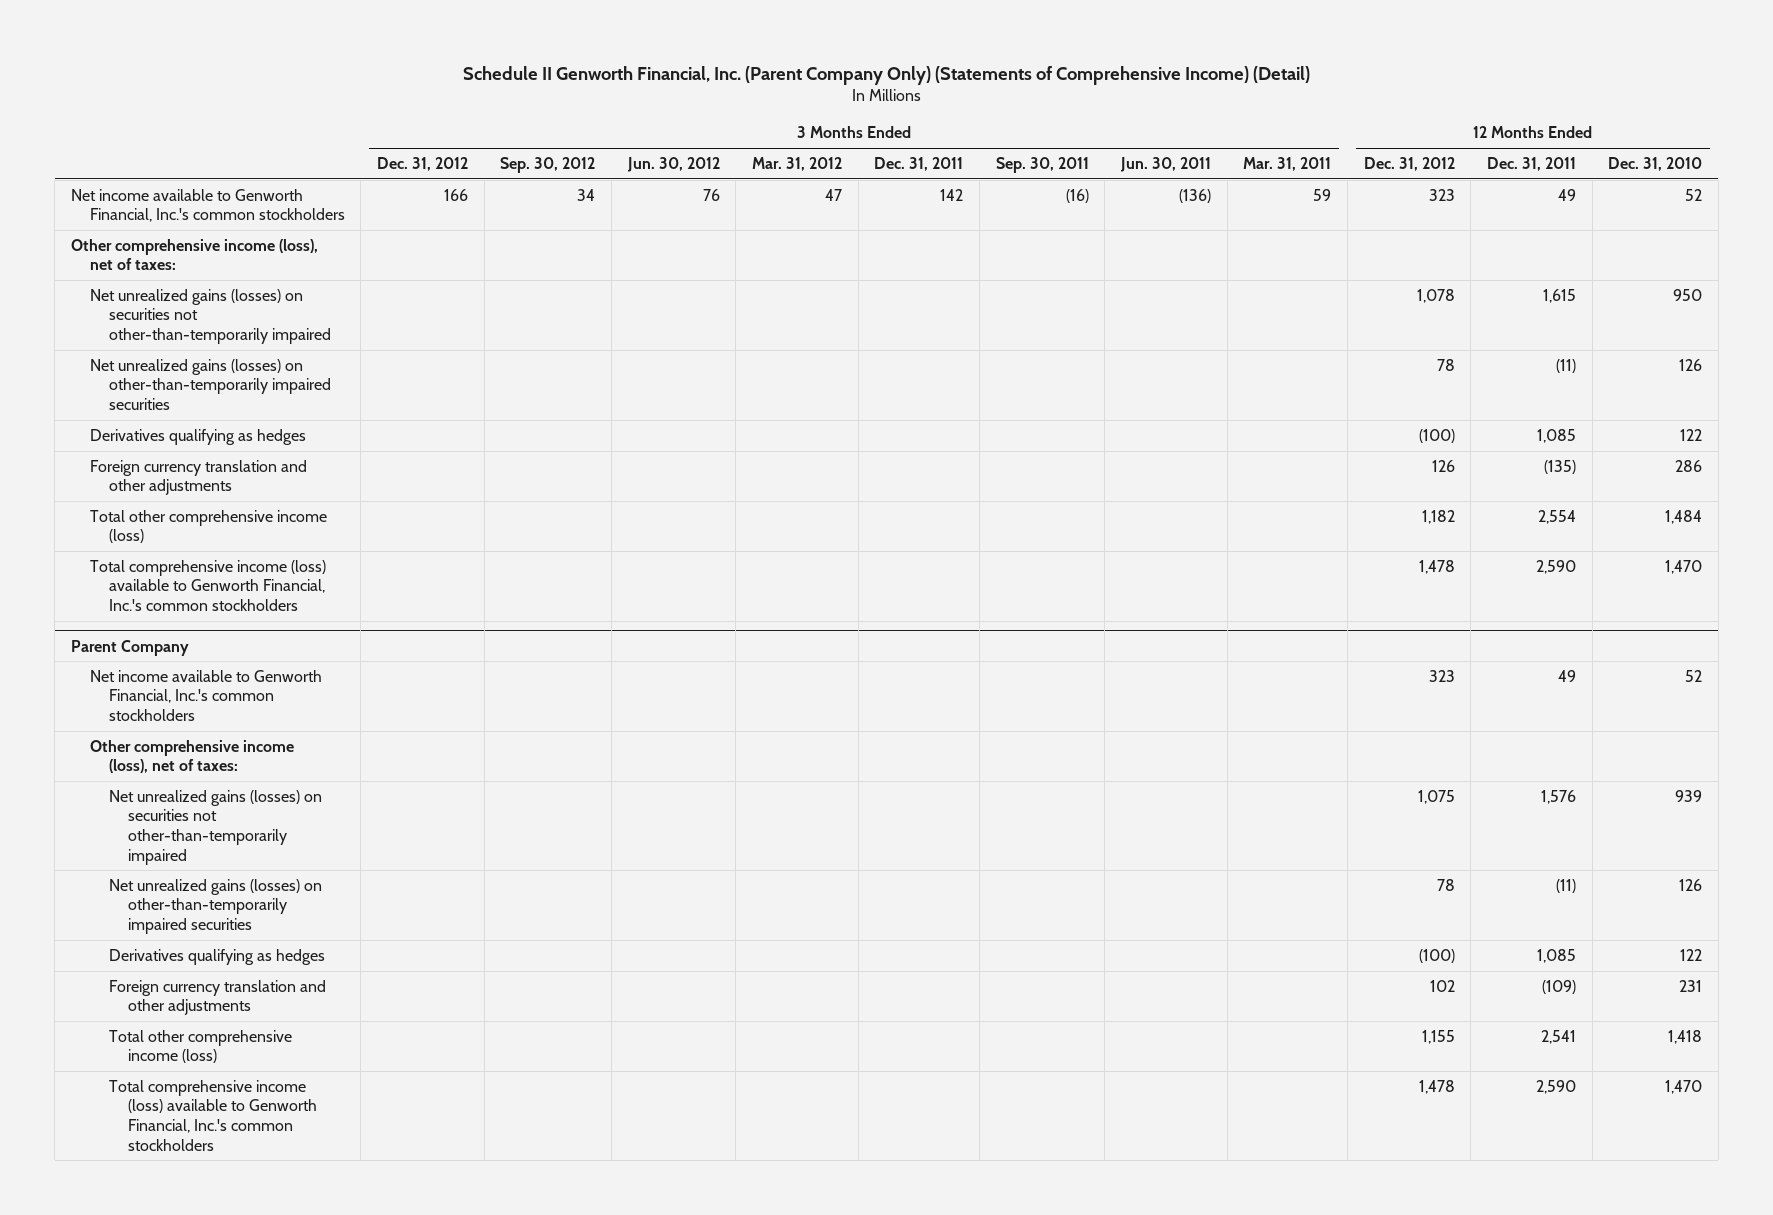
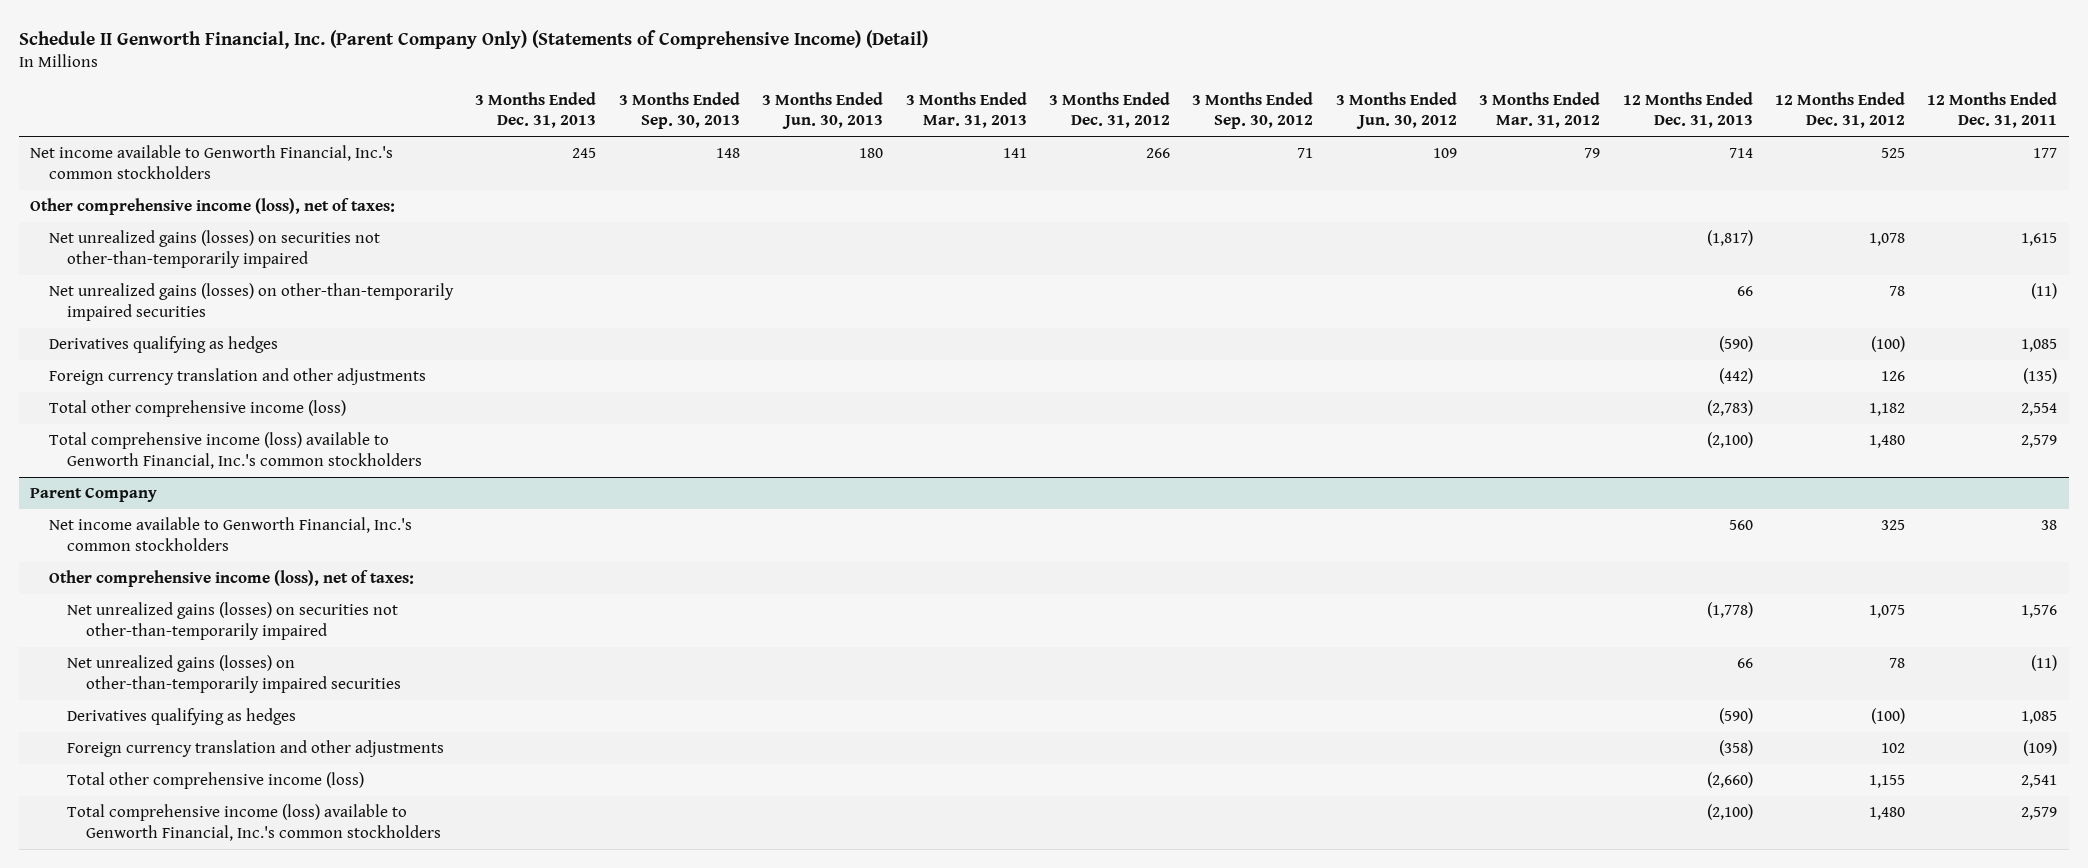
- | 3 Months Ended Dec. 31, 2012 | 3 Months Ended Sep. 30, 2012 | 3 Months Ended Jun. 30, 2012 | 3 Months Ended Mar. 31, 2012 | 3 Months Ended Dec. 31, 2011 | 3 Months Ended Sep. 30, 2011 | 3 Months Ended Jun. 30, 2011 | 3 Months Ended Mar. 31, 2011 | 12 Months Ended Dec. 31, 2012 | 12 Months Ended Dec. 31, 2011 | 12 Months Ended Dec. 31, 2010
+ | 3 Months Ended Dec. 31, 2013 | 3 Months Ended Sep. 30, 2013 | 3 Months Ended Jun. 30, 2013 | 3 Months Ended Mar. 31, 2013 | 3 Months Ended Dec. 31, 2012 | 3 Months Ended Sep. 30, 2012 | 3 Months Ended Jun. 30, 2012 | 3 Months Ended Mar. 31, 2012 | 12 Months Ended Dec. 31, 2013 | 12 Months Ended Dec. 31, 2012 | 12 Months Ended Dec. 31, 2011
- Net income available to Genworth Financial, Inc.'s common stockholders | 166 | 34 | 76 | 47 | 142 | (16) | (136) | 59 | 323 | 49 | 52
+ Net income available to Genworth Financial, Inc.'s common stockholders | 245 | 148 | 180 | 141 | 266 | 71 | 109 | 79 | 714 | 525 | 177
- Total comprehensive income (loss) available to Genworth Financial, Inc.'s common stockholders | | | | | | | | | 1,478 | 2,590 | 1,470
+ Total comprehensive income (loss) available to Genworth Financial, Inc.'s common stockholders | | | | | | | | | (2,100) | 1,480 | 2,579
@ Parent Company
- Net income available to Genworth Financial, Inc.'s common stockholders | | | | | | | | | 323 | 49 | 52
+ Net income available to Genworth Financial, Inc.'s common stockholders | | | | | | | | | 560 | 325 | 38
- Total comprehensive income (loss) available to Genworth Financial, Inc.'s common stockholders | | | | | | | | | 1,478 | 2,590 | 1,470
+ Total comprehensive income (loss) available to Genworth Financial, Inc.'s common stockholders | | | | | | | | | (2,100) | 1,480 | 2,579

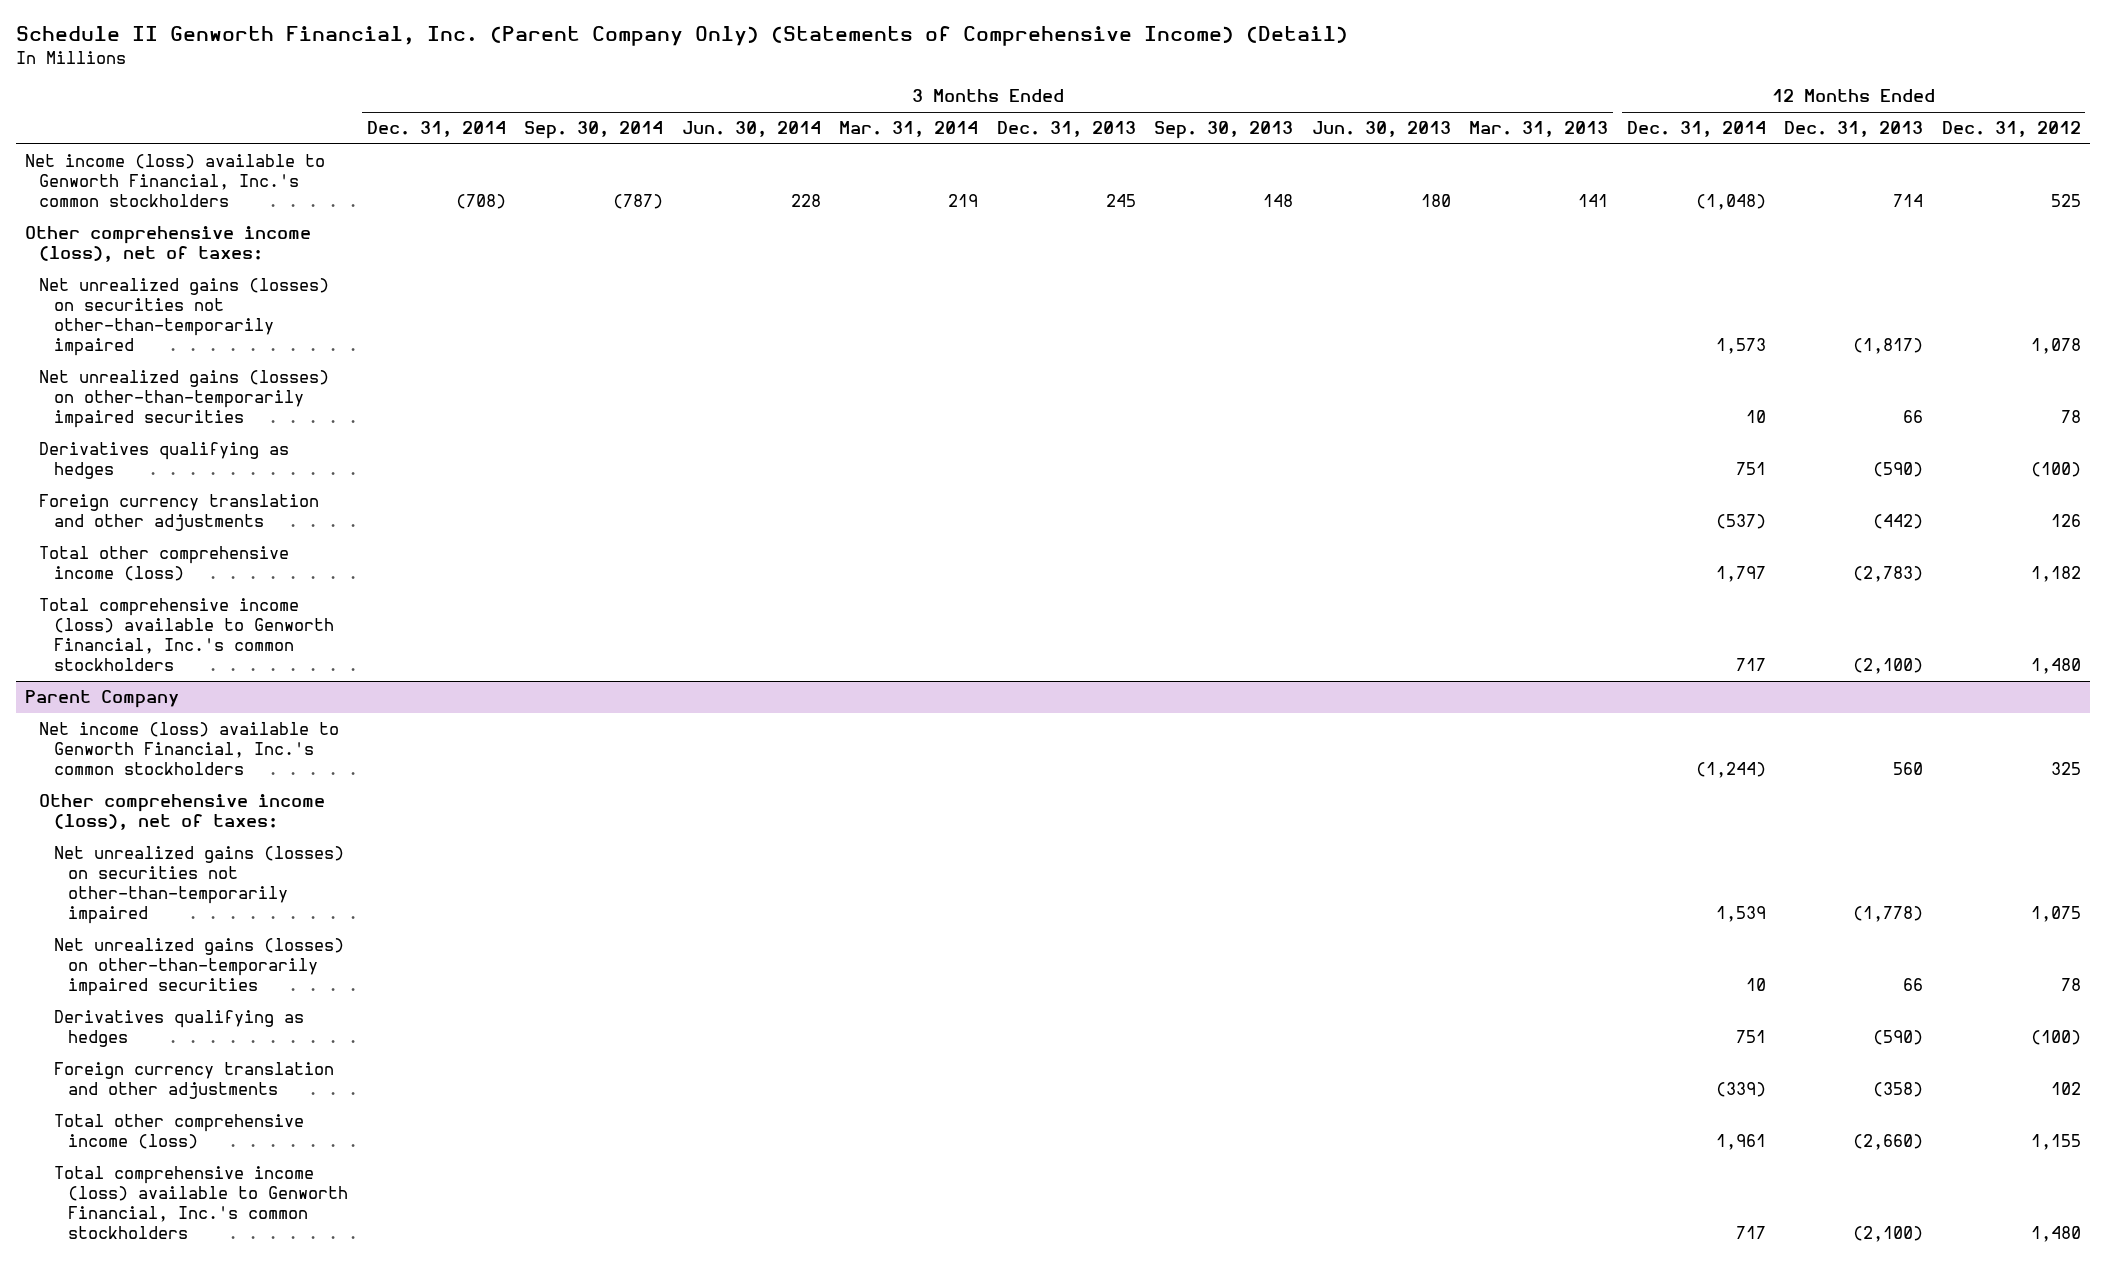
- | 3 Months Ended Dec. 31, 2013 | 3 Months Ended Sep. 30, 2013 | 3 Months Ended Jun. 30, 2013 | 3 Months Ended Mar. 31, 2013 | 3 Months Ended Dec. 31, 2012 | 3 Months Ended Sep. 30, 2012 | 3 Months Ended Jun. 30, 2012 | 3 Months Ended Mar. 31, 2012 | 12 Months Ended Dec. 31, 2013 | 12 Months Ended Dec. 31, 2012 | 12 Months Ended Dec. 31, 2011
+ | 3 Months Ended Dec. 31, 2014 | 3 Months Ended Sep. 30, 2014 | 3 Months Ended Jun. 30, 2014 | 3 Months Ended Mar. 31, 2014 | 3 Months Ended Dec. 31, 2013 | 3 Months Ended Sep. 30, 2013 | 3 Months Ended Jun. 30, 2013 | 3 Months Ended Mar. 31, 2013 | 12 Months Ended Dec. 31, 2014 | 12 Months Ended Dec. 31, 2013 | 12 Months Ended Dec. 31, 2012
- Net income available to Genworth Financial, Inc.'s common stockholders | 245 | 148 | 180 | 141 | 266 | 71 | 109 | 79 | 714 | 525 | 177
+ Net income (loss) available to Genworth Financial, Inc.'s common stockholders | (708) | (787) | 228 | 219 | 245 | 148 | 180 | 141 | (1,048) | 714 | 525
@ Parent Company
- Net income available to Genworth Financial, Inc.'s common stockholders | | | | | | | | | 560 | 325 | 38
+ Net income (loss) available to Genworth Financial, Inc.'s common stockholders | | | | | | | | | (1,244) | 560 | 325

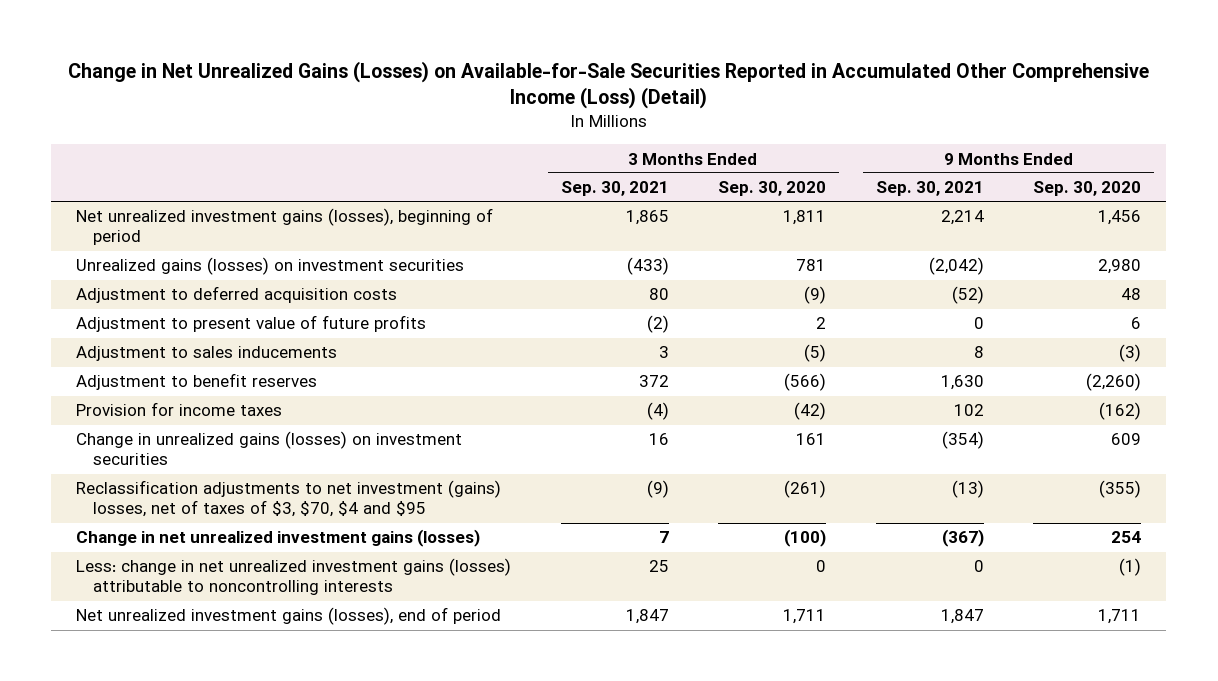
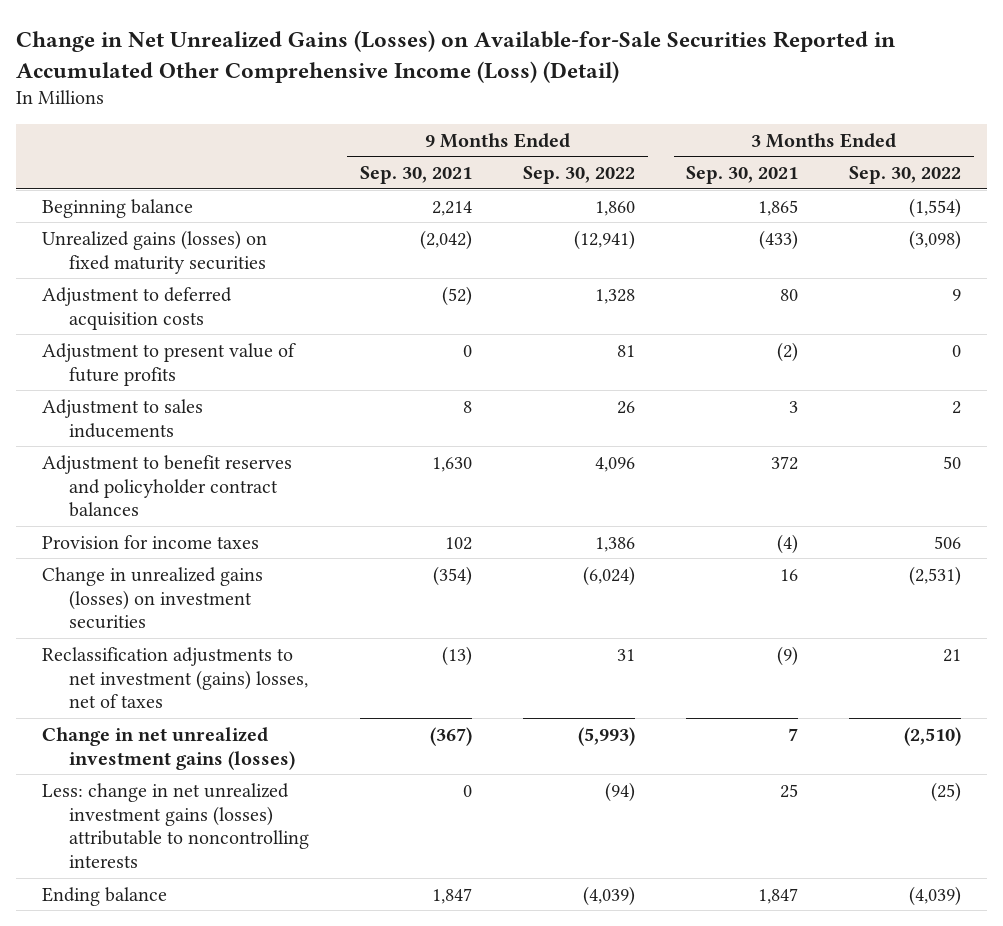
- | 3 Months Ended Sep. 30, 2021 | 3 Months Ended Sep. 30, 2020 | 9 Months Ended Sep. 30, 2021 | 9 Months Ended Sep. 30, 2020
+ | 9 Months Ended Sep. 30, 2021 | 9 Months Ended Sep. 30, 2022 | 3 Months Ended Sep. 30, 2021 | 3 Months Ended Sep. 30, 2022
- Net unrealized investment gains (losses), beginning of period | 1,865 | 1,811 | 2,214 | 1,456
- Unrealized gains (losses) on investment securities | (433) | 781 | (2,042) | 2,980
+ Beginning balance | 2,214 | 1,860 | 1,865 | (1,554)
+ Unrealized gains (losses) on fixed maturity securities | (2,042) | (12,941) | (433) | (3,098)
- Adjustment to benefit reserves | 372 | (566) | 1,630 | (2,260)
+ Adjustment to benefit reserves and policyholder contract balances | 1,630 | 4,096 | 372 | 50
- Reclassification adjustments to net investment (gains) losses, net of taxes of $3, $70, $4 and $95 | (9) | (261) | (13) | (355)
+ Reclassification adjustments to net investment (gains) losses, net of taxes | (13) | 31 | (9) | 21
- Net unrealized investment gains (losses), end of period | 1,847 | 1,711 | 1,847 | 1,711
+ Ending balance | 1,847 | (4,039) | 1,847 | (4,039)

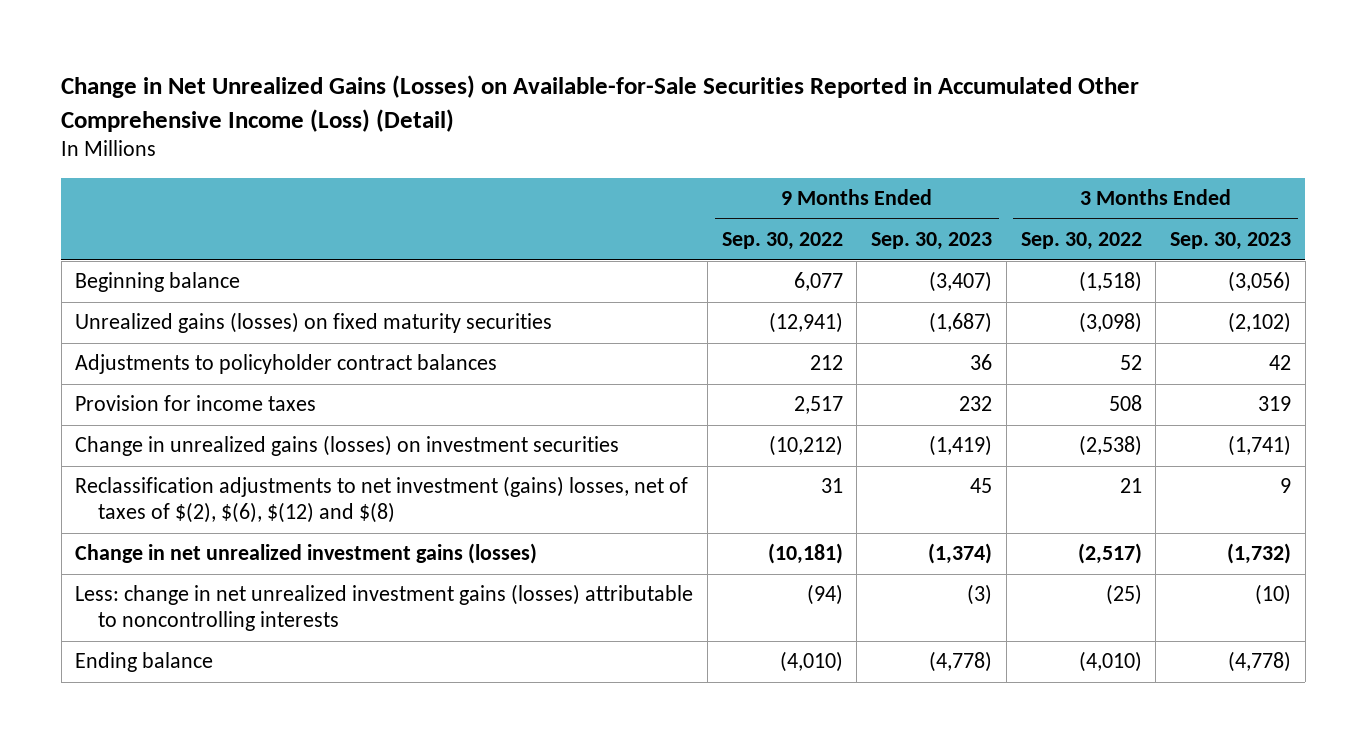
- | 9 Months Ended Sep. 30, 2021 | 9 Months Ended Sep. 30, 2022 | 3 Months Ended Sep. 30, 2021 | 3 Months Ended Sep. 30, 2022
+ | 9 Months Ended Sep. 30, 2022 | 9 Months Ended Sep. 30, 2023 | 3 Months Ended Sep. 30, 2022 | 3 Months Ended Sep. 30, 2023
- Beginning balance | 2,214 | 1,860 | 1,865 | (1,554)
+ Beginning balance | 6,077 | (3,407) | (1,518) | (3,056)
- Adjustment to deferred acquisition costs | (52) | 1,328 | 80 | 9
- Adjustment to present value of future profits | 0 | 81 | (2) | 0
- Adjustment to sales inducements | 8 | 26 | 3 | 2
- Adjustment to benefit reserves and policyholder contract balances | 1,630 | 4,096 | 372 | 50
- Provision for income taxes | 102 | 1,386 | (4) | 506
- Change in unrealized gains (losses) on investment securities | (354) | (6,024) | 16 | (2,531)
- Reclassification adjustments to net investment (gains) losses, net of taxes | (13) | 31 | (9) | 21
- Change in net unrealized investment gains (losses) | (367) | (5,993) | 7 | (2,510)
+ Adjustments to policyholder contract balances | 212 | 36 | 52 | 42
+ Provision for income taxes | 2,517 | 232 | 508 | 319
+ Change in unrealized gains (losses) on investment securities | (10,212) | (1,419) | (2,538) | (1,741)
+ Reclassification adjustments to net investment (gains) losses, net of taxes of $(2), $(6), $(12) and $(8) | 31 | 45 | 21 | 9
+ Change in net unrealized investment gains (losses) | (10,181) | (1,374) | (2,517) | (1,732)
- Ending balance | 1,847 | (4,039) | 1,847 | (4,039)
+ Ending balance | (4,010) | (4,778) | (4,010) | (4,778)

